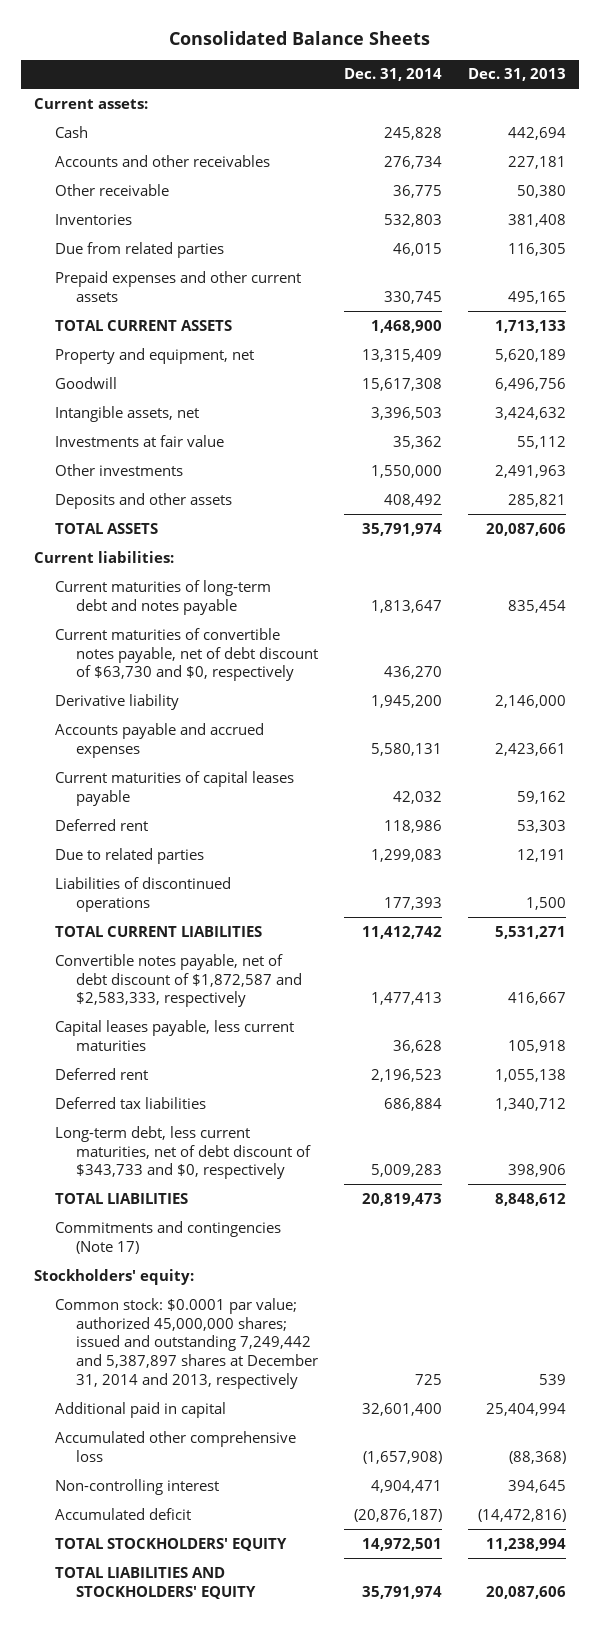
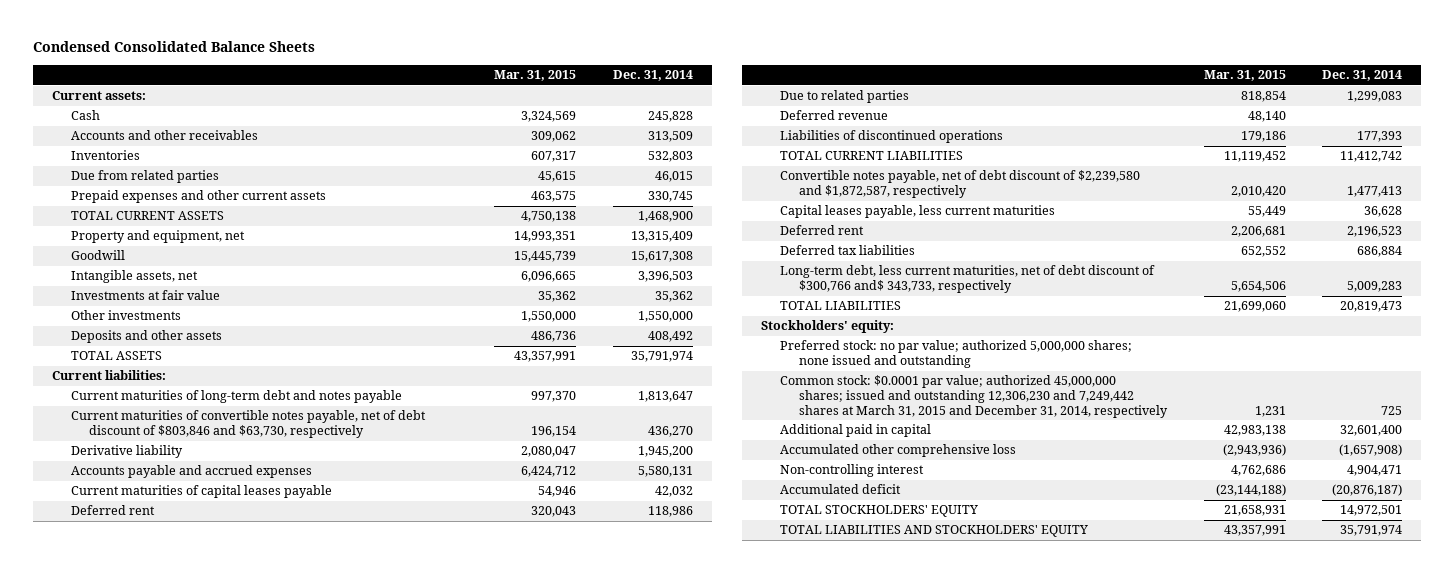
- Consolidated Balance Sheets
+ Condensed Consolidated Balance Sheets
- | Dec. 31, 2014 | Dec. 31, 2013
+ | Mar. 31, 2015 | Dec. 31, 2014
- Accounts and other receivables | 276,734 | 227,181
- Other receivable | 36,775 | 50,380
+ Accounts and other receivables | 309,062 | 313,509
- Current maturities of convertible notes payable, net of debt discount of $63,730 and $0, respectively | 436,270 |
+ Current maturities of convertible notes payable, net of debt discount of $803,846 and $63,730, respectively | 196,154 | 436,270
+ Deferred revenue | 48,140 |
- Convertible notes payable, net of debt discount of $1,872,587 and $2,583,333, respectively | 1,477,413 | 416,667
+ Convertible notes payable, net of debt discount of $2,239,580 and $1,872,587, respectively | 2,010,420 | 1,477,413
- Long-term debt, less current maturities, net of debt discount of $343,733 and $0, respectively | 5,009,283 | 398,906
+ Long-term debt, less current maturities, net of debt discount of $300,766 and$ 343,733, respectively | 5,654,506 | 5,009,283
- Commitments and contingencies (Note 17)
- Common stock: $0.0001 par value; authorized 45,000,000 shares; issued and outstanding 7,249,442 and 5,387,897 shares at December 31, 2014 and 2013, respectively | 725 | 539
+ Preferred stock: no par value; authorized 5,000,000 shares; none issued and outstanding
+ Common stock: $0.0001 par value; authorized 45,000,000 shares; issued and outstanding 12,306,230 and 7,249,442 shares at March 31, 2015 and December 31, 2014, respectively | 1,231 | 725

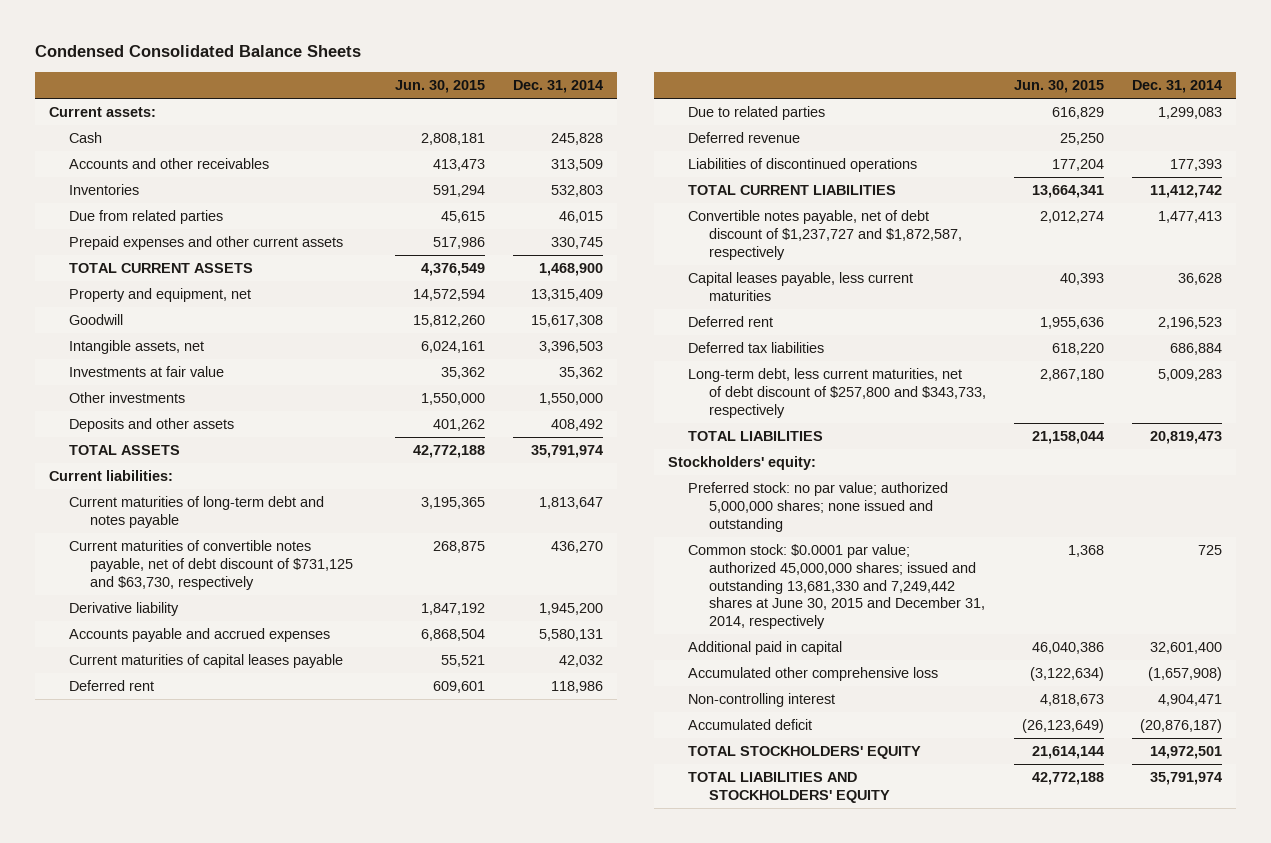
- | Mar. 31, 2015 | Dec. 31, 2014
+ | Jun. 30, 2015 | Dec. 31, 2014
- Current maturities of convertible notes payable, net of debt discount of $803,846 and $63,730, respectively | 196,154 | 436,270
+ Current maturities of convertible notes payable, net of debt discount of $731,125 and $63,730, respectively | 268,875 | 436,270
- Convertible notes payable, net of debt discount of $2,239,580 and $1,872,587, respectively | 2,010,420 | 1,477,413
+ Convertible notes payable, net of debt discount of $1,237,727 and $1,872,587, respectively | 2,012,274 | 1,477,413
- Long-term debt, less current maturities, net of debt discount of $300,766 and$ 343,733, respectively | 5,654,506 | 5,009,283
+ Long-term debt, less current maturities, net of debt discount of $257,800 and $343,733, respectively | 2,867,180 | 5,009,283
- Common stock: $0.0001 par value; authorized 45,000,000 shares; issued and outstanding 12,306,230 and 7,249,442 shares at March 31, 2015 and December 31, 2014, respectively | 1,231 | 725
+ Common stock: $0.0001 par value; authorized 45,000,000 shares; issued and outstanding 13,681,330 and 7,249,442 shares at June 30, 2015 and December 31, 2014, respectively | 1,368 | 725

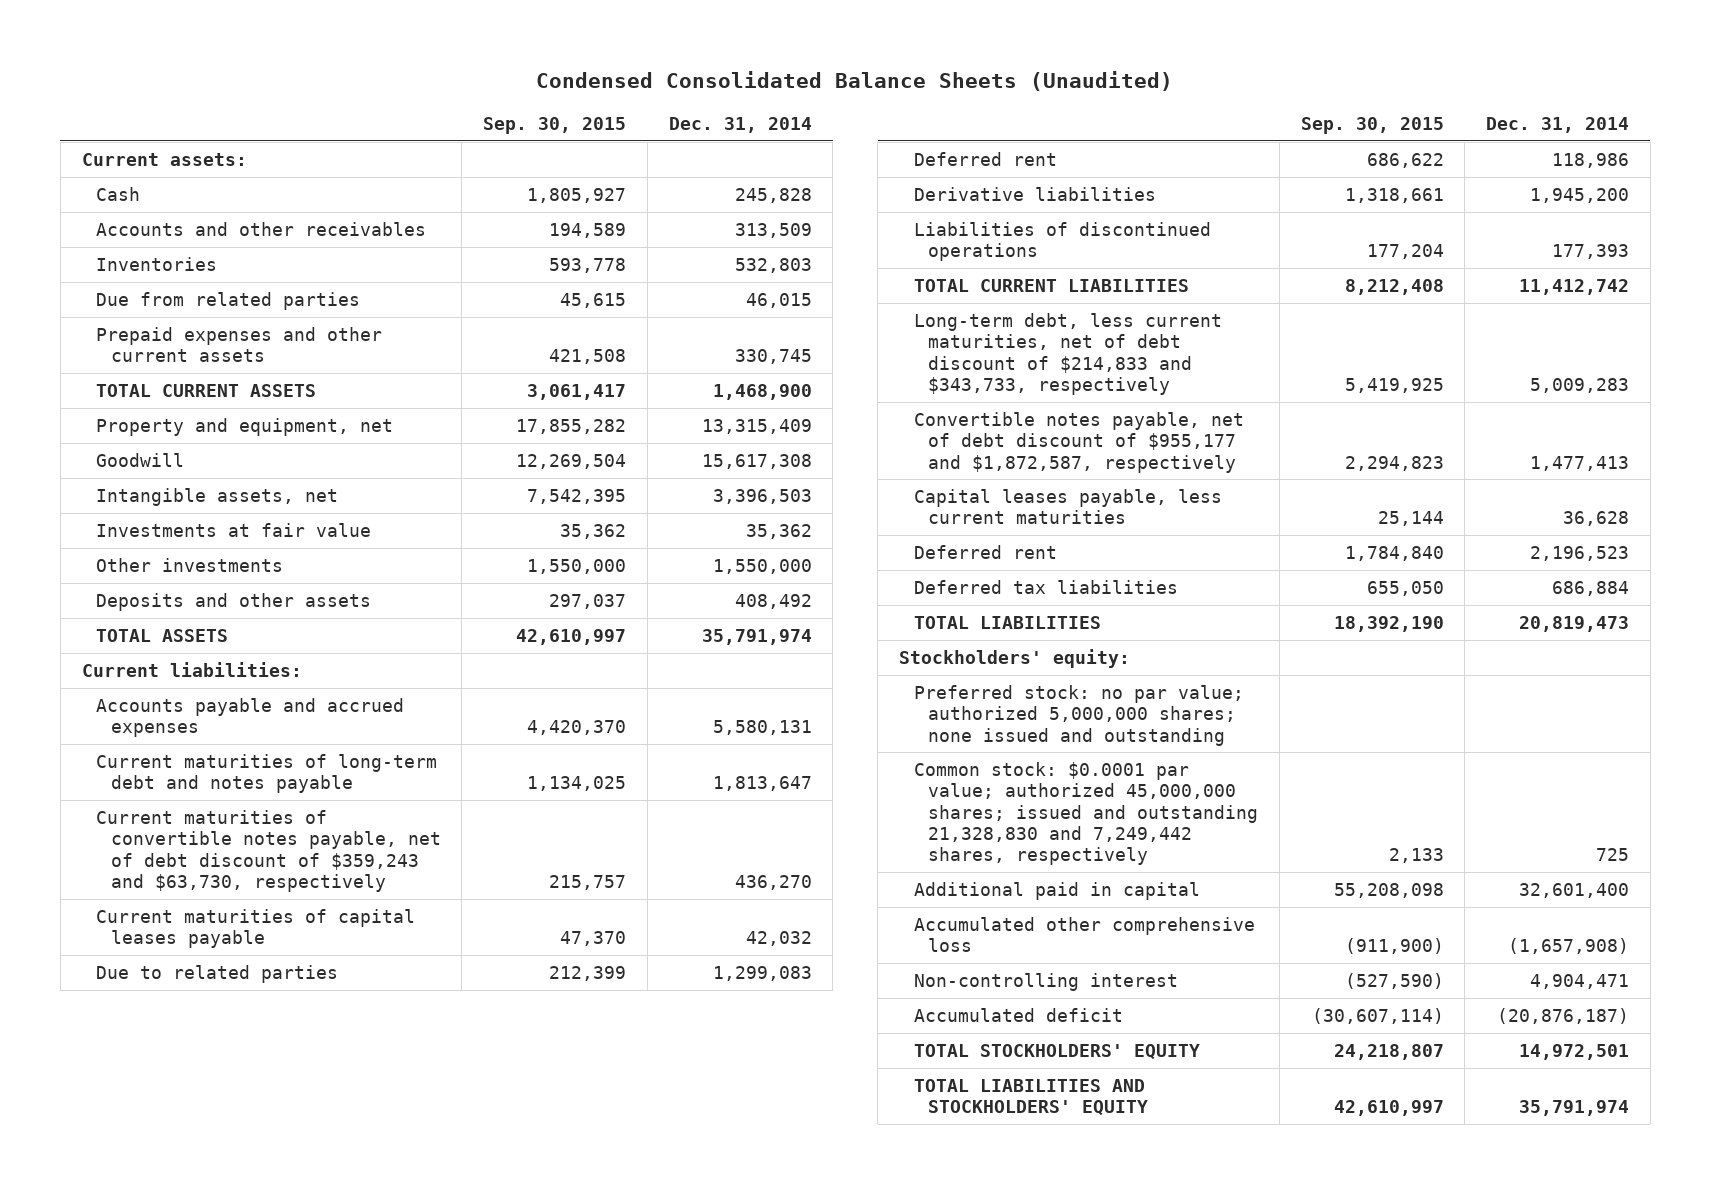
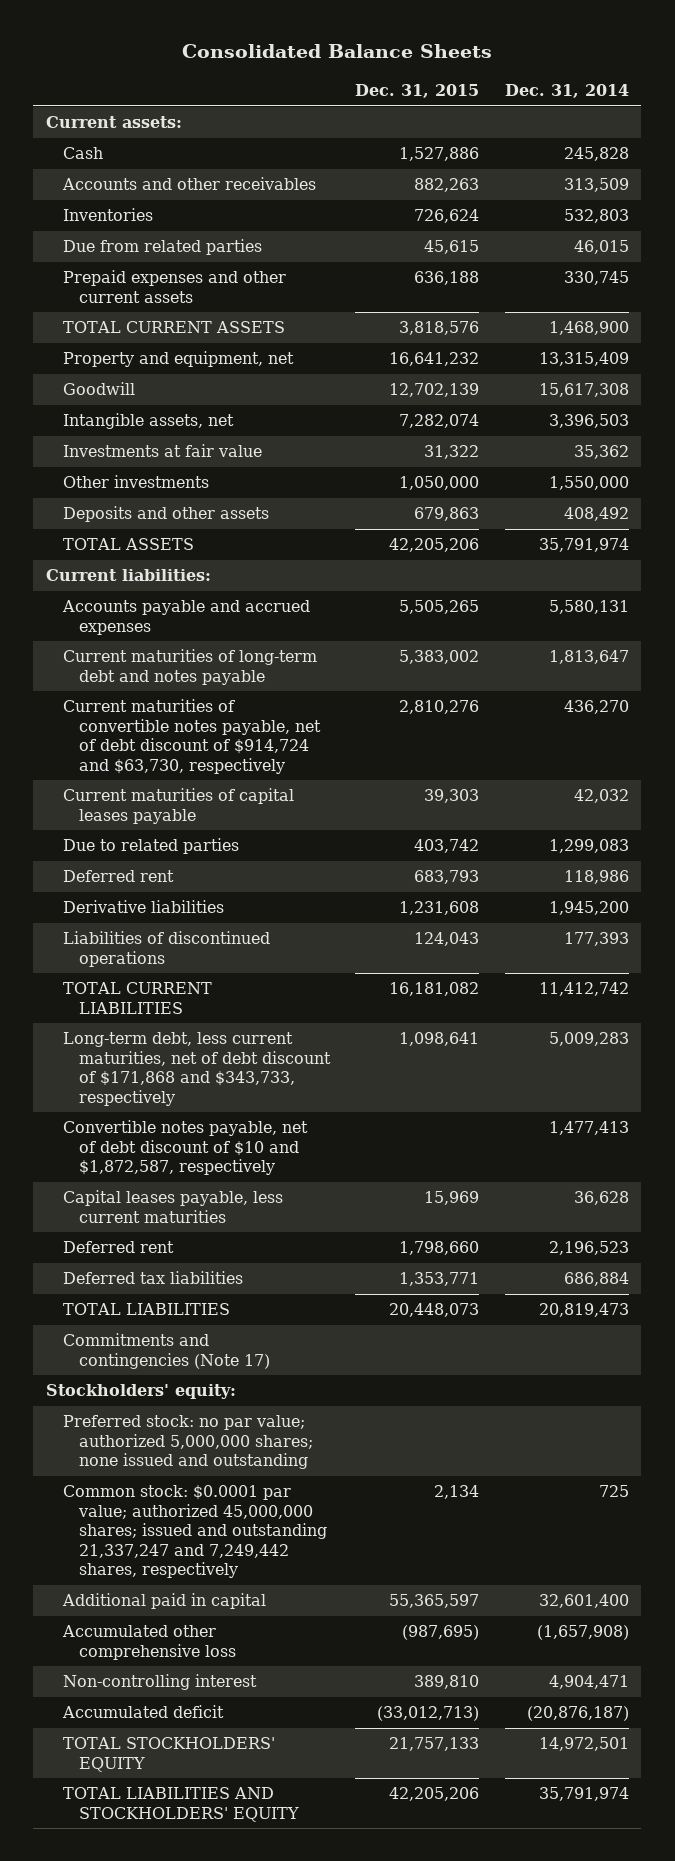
- Condensed Consolidated Balance Sheets (Unaudited)
+ Consolidated Balance Sheets
- | Sep. 30, 2015 | Dec. 31, 2014
+ | Dec. 31, 2015 | Dec. 31, 2014
- Current maturities of convertible notes payable, net of debt discount of $359,243 and $63,730, respectively | 215,757 | 436,270
+ Current maturities of convertible notes payable, net of debt discount of $914,724 and $63,730, respectively | 2,810,276 | 436,270
- Long-term debt, less current maturities, net of debt discount of $214,833 and $343,733, respectively | 5,419,925 | 5,009,283
- Convertible notes payable, net of debt discount of $955,177 and $1,872,587, respectively | 2,294,823 | 1,477,413
+ Long-term debt, less current maturities, net of debt discount of $171,868 and $343,733, respectively | 1,098,641 | 5,009,283
+ Convertible notes payable, net of debt discount of $10 and $1,872,587, respectively | | 1,477,413
+ Commitments and contingencies (Note 17)
- Common stock: $0.0001 par value; authorized 45,000,000 shares; issued and outstanding 21,328,830 and 7,249,442 shares, respectively | 2,133 | 725
+ Common stock: $0.0001 par value; authorized 45,000,000 shares; issued and outstanding 21,337,247 and 7,249,442 shares, respectively | 2,134 | 725

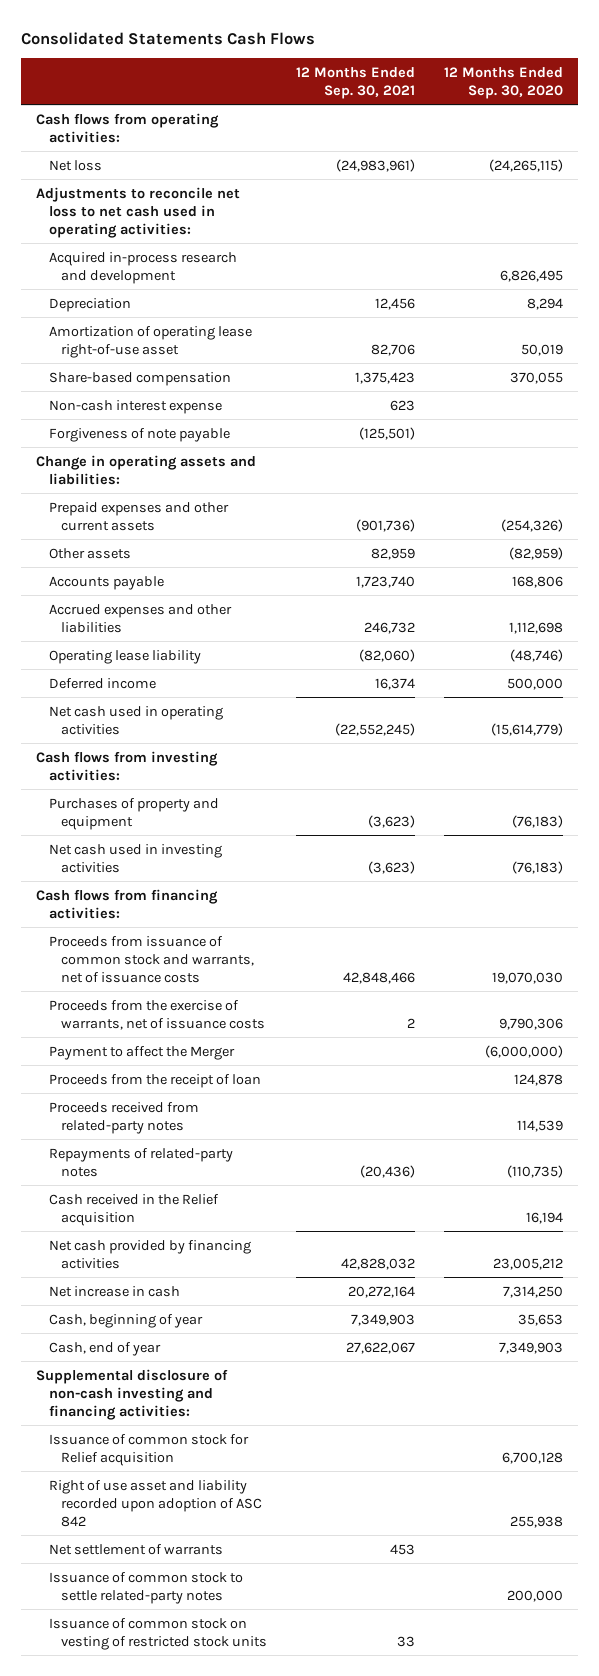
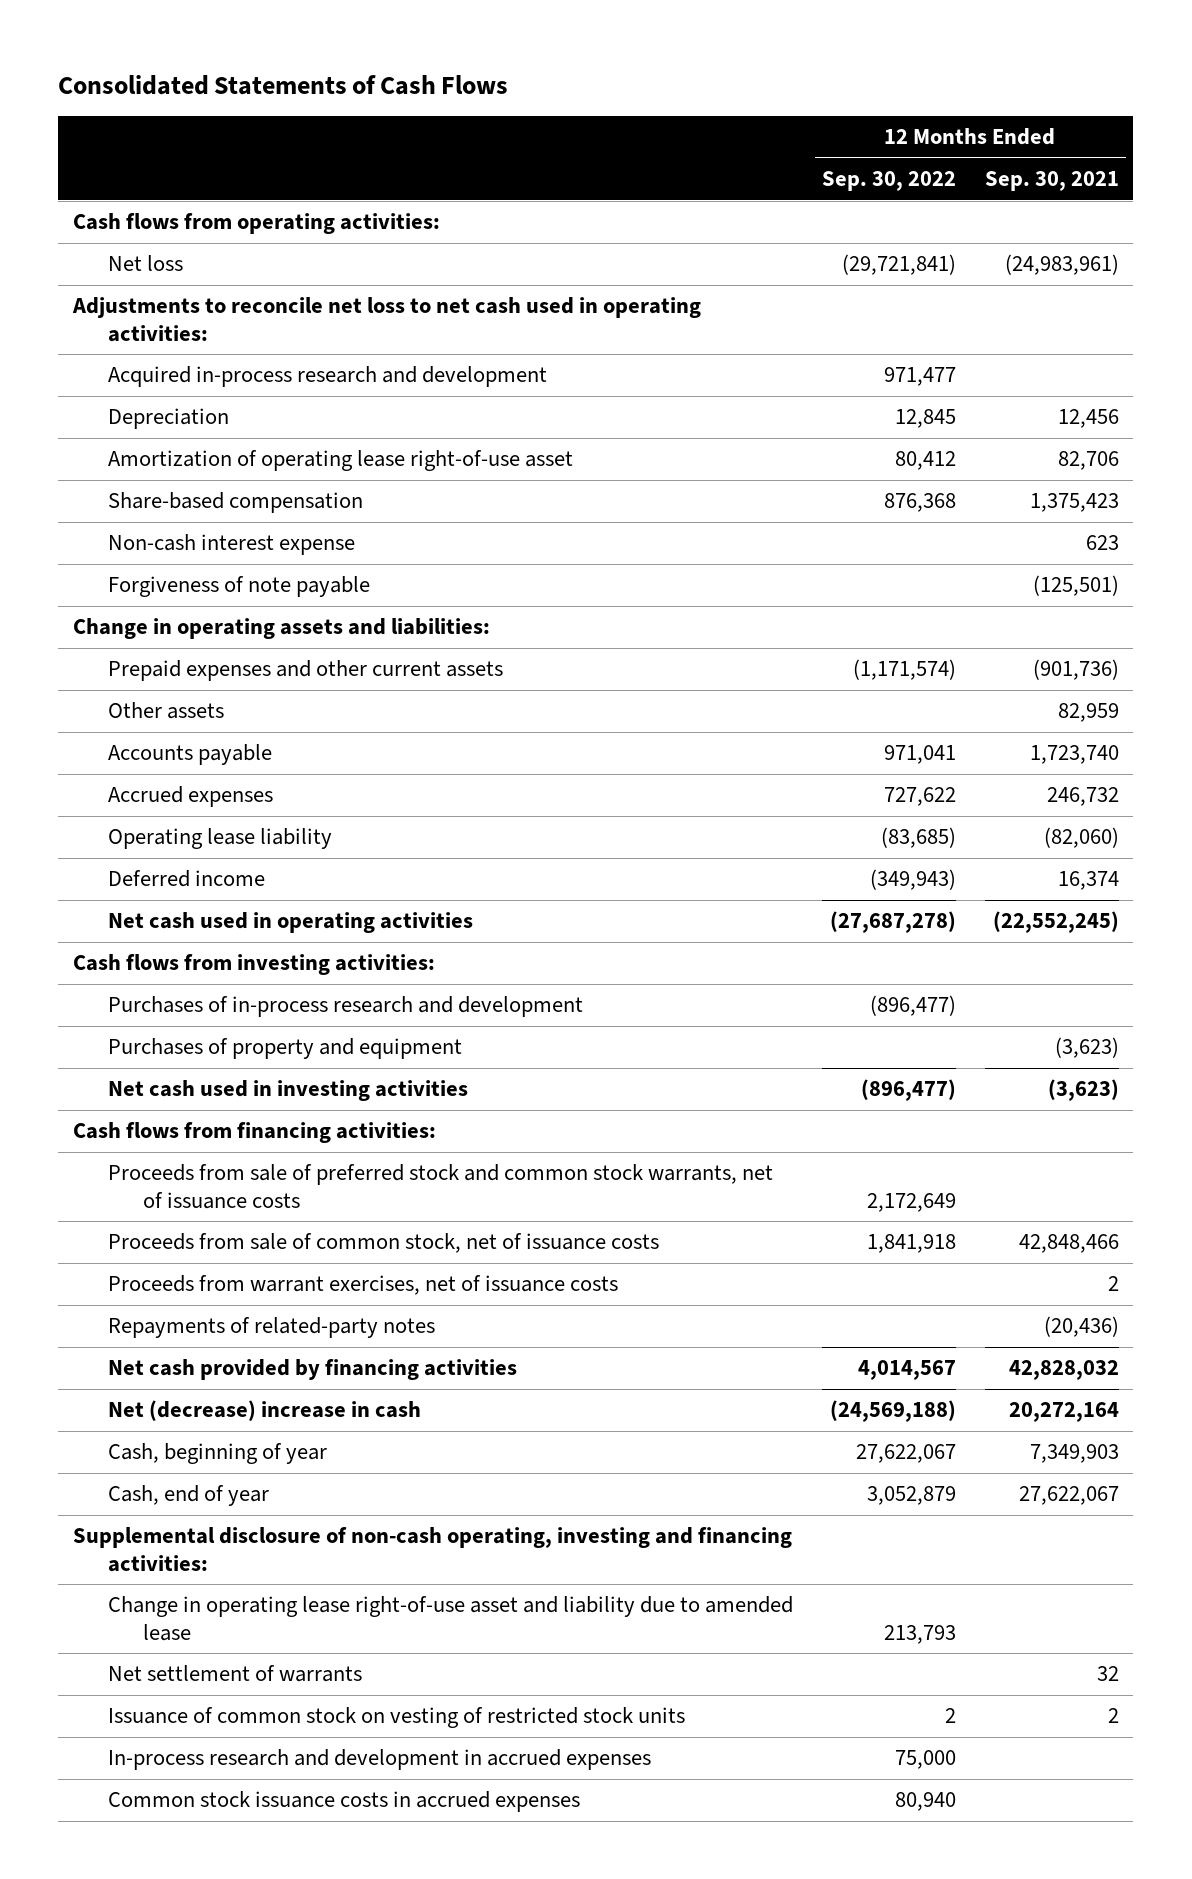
- Consolidated Statements Cash Flows
+ Consolidated Statements of Cash Flows
- | 12 Months Ended Sep. 30, 2021 | 12 Months Ended Sep. 30, 2020
+ | 12 Months Ended Sep. 30, 2022 | 12 Months Ended Sep. 30, 2021
- Accrued expenses and other liabilities | 246,732 | 1,112,698
+ Accrued expenses | 727,622 | 246,732
+ Purchases of in-process research and development | (896,477) |
- Proceeds from issuance of common stock and warrants, net of issuance costs | 42,848,466 | 19,070,030
- Proceeds from the exercise of warrants, net of issuance costs | 2 | 9,790,306
- Payment to affect the Merger | | (6,000,000)
- Proceeds from the receipt of loan | | 124,878
- Proceeds received from related-party notes | | 114,539
+ Proceeds from sale of preferred stock and common stock warrants, net of issuance costs | 2,172,649 |
+ Proceeds from sale of common stock, net of issuance costs | 1,841,918 | 42,848,466
+ Proceeds from warrant exercises, net of issuance costs | | 2
- Cash received in the Relief acquisition | | 16,194
- Net increase in cash | 20,272,164 | 7,314,250
+ Net (decrease) increase in cash | (24,569,188) | 20,272,164
- Supplemental disclosure of non-cash investing and financing activities:
- Issuance of common stock for Relief acquisition | | 6,700,128
- Right of use asset and liability recorded upon adoption of ASC 842 | | 255,938
- Net settlement of warrants | 453 |
- Issuance of common stock to settle related-party notes | | 200,000
- Issuance of common stock on vesting of restricted stock units | 33 |
+ Supplemental disclosure of non-cash operating, investing and financing activities:
+ Change in operating lease right-of-use asset and liability due to amended lease | 213,793 |
+ Net settlement of warrants | | 32
+ Issuance of common stock on vesting of restricted stock units | 2 | 2
+ In-process research and development in accrued expenses | 75,000 |
+ Common stock issuance costs in accrued expenses | 80,940 |

